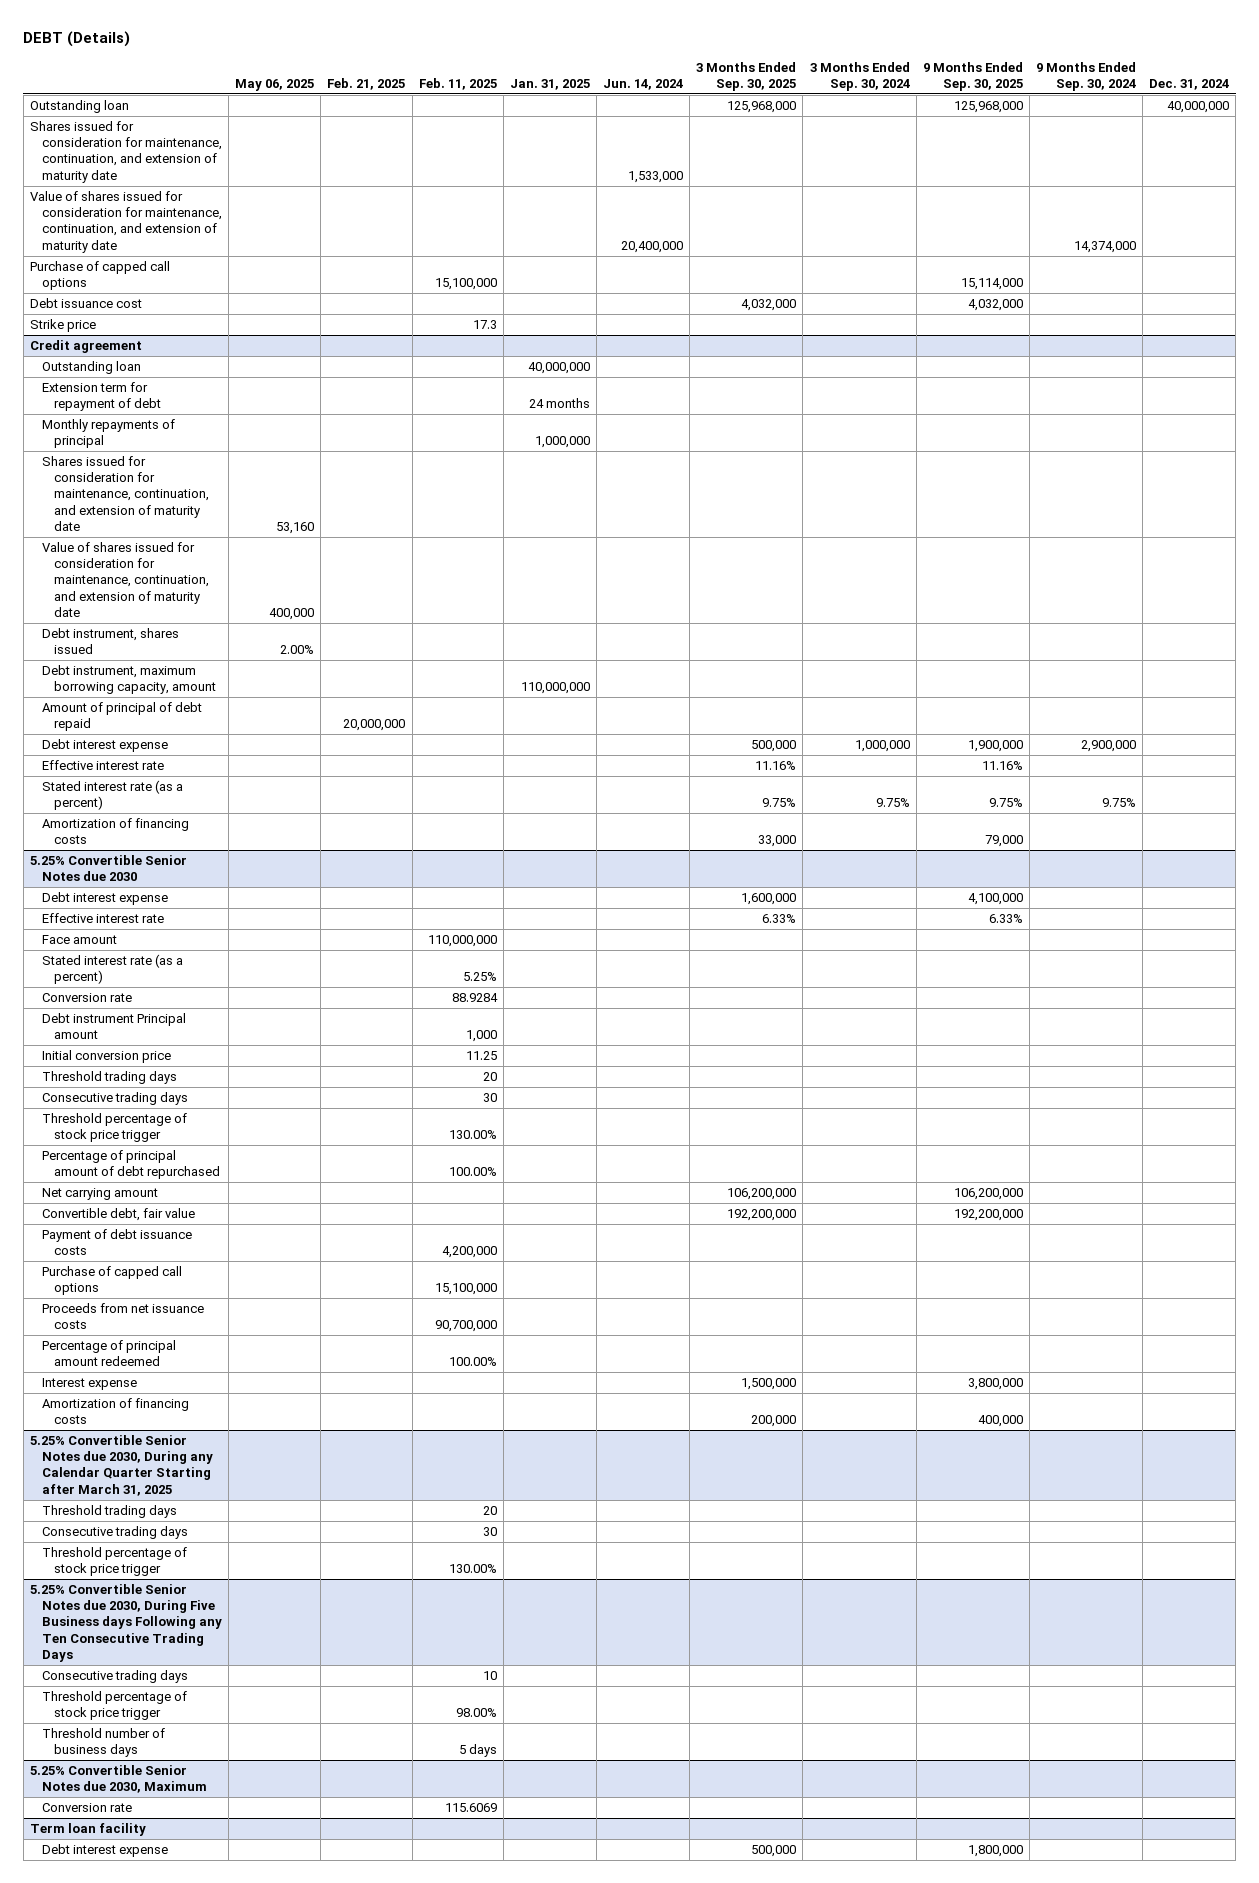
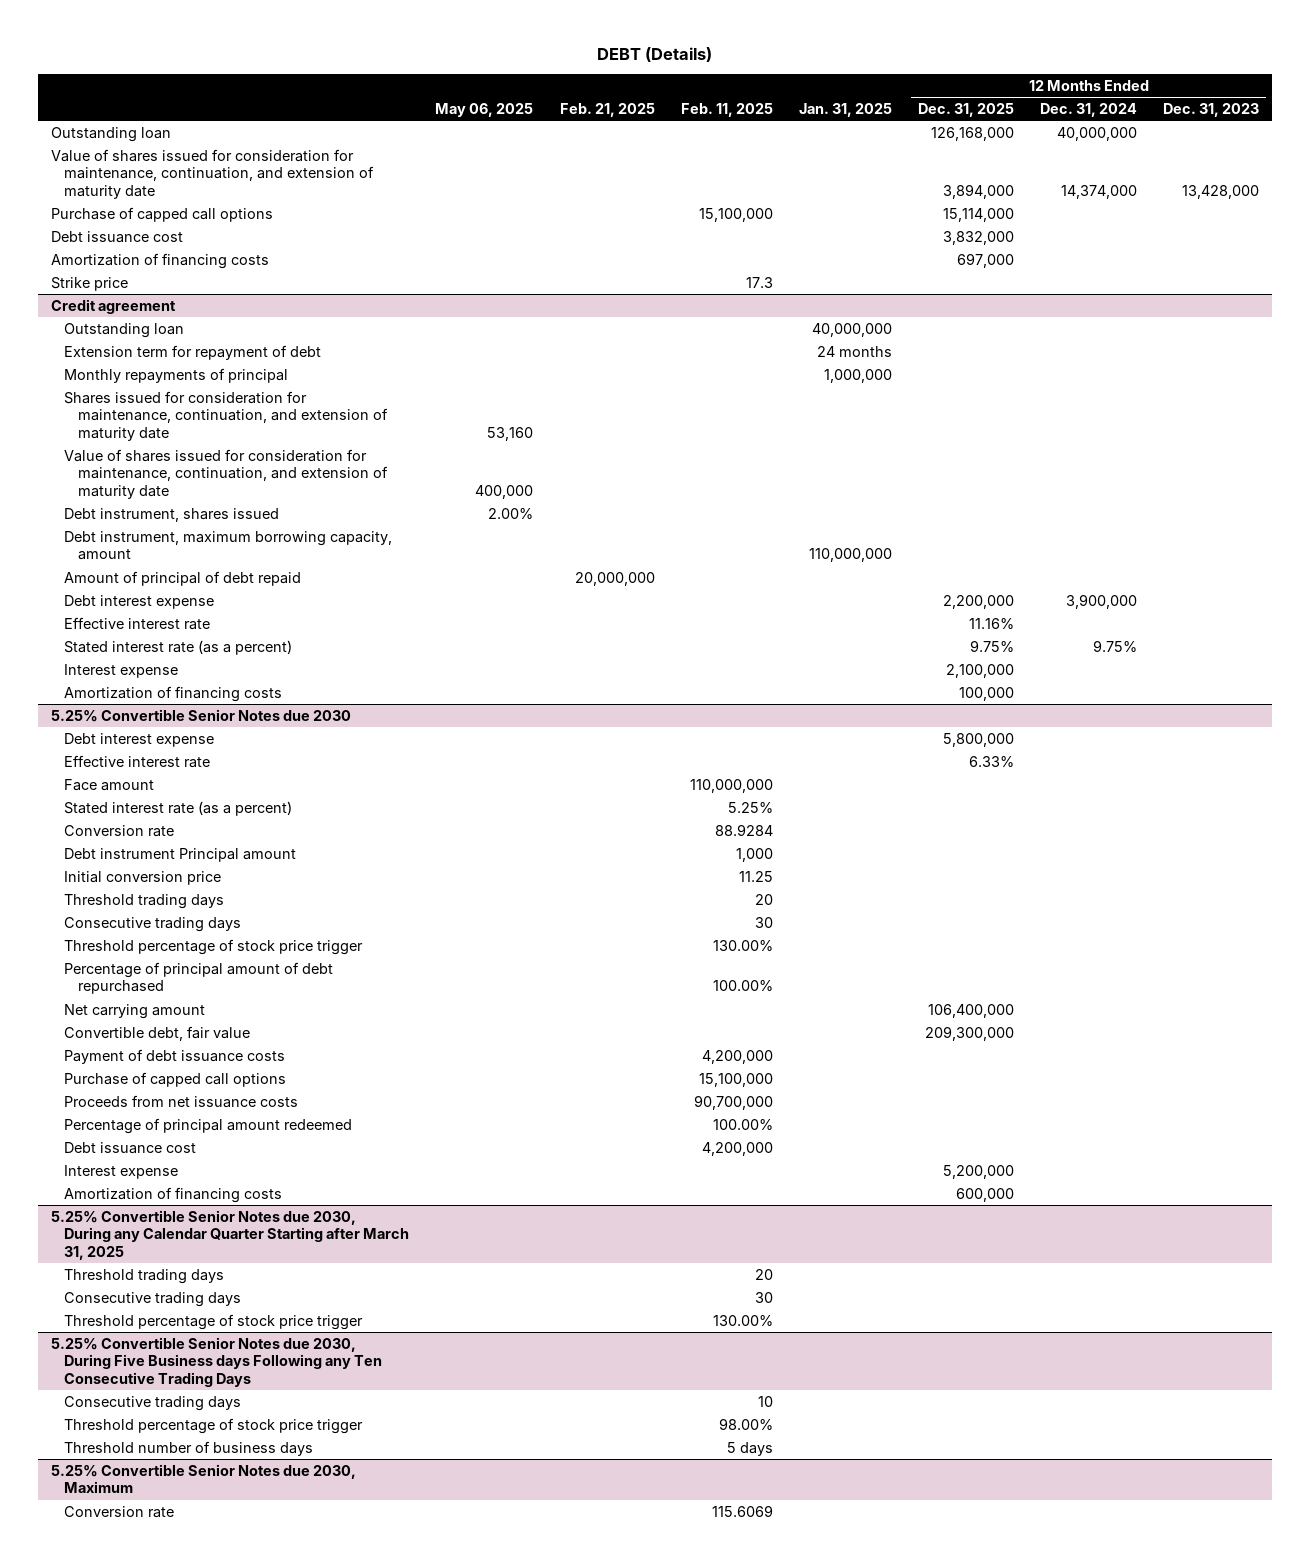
- | May 06, 2025 | Feb. 21, 2025 | Feb. 11, 2025 | Jan. 31, 2025 | Jun. 14, 2024 | 3 Months Ended Sep. 30, 2025 | 3 Months Ended Sep. 30, 2024 | 9 Months Ended Sep. 30, 2025 | 9 Months Ended Sep. 30, 2024 | Dec. 31, 2024
+ | May 06, 2025 | Feb. 21, 2025 | Feb. 11, 2025 | Jan. 31, 2025 | 12 Months Ended Dec. 31, 2025 | 12 Months Ended Dec. 31, 2024 | 12 Months Ended Dec. 31, 2023
- Shares issued for consideration for maintenance, continuation, and extension of maturity date | | | | | 1,533,000 | | | | |
+ Amortization of financing costs | | | | | 697,000 | |
@ Credit agreement
+ Interest expense | | | | | 2,100,000 | |
@ 5.25% Convertible Senior Notes due 2030
+ Debt issuance cost | | | 4,200,000 | | | |
- Term loan facility
- Debt interest expense | | | | | | 500,000 | | 1,800,000 | |

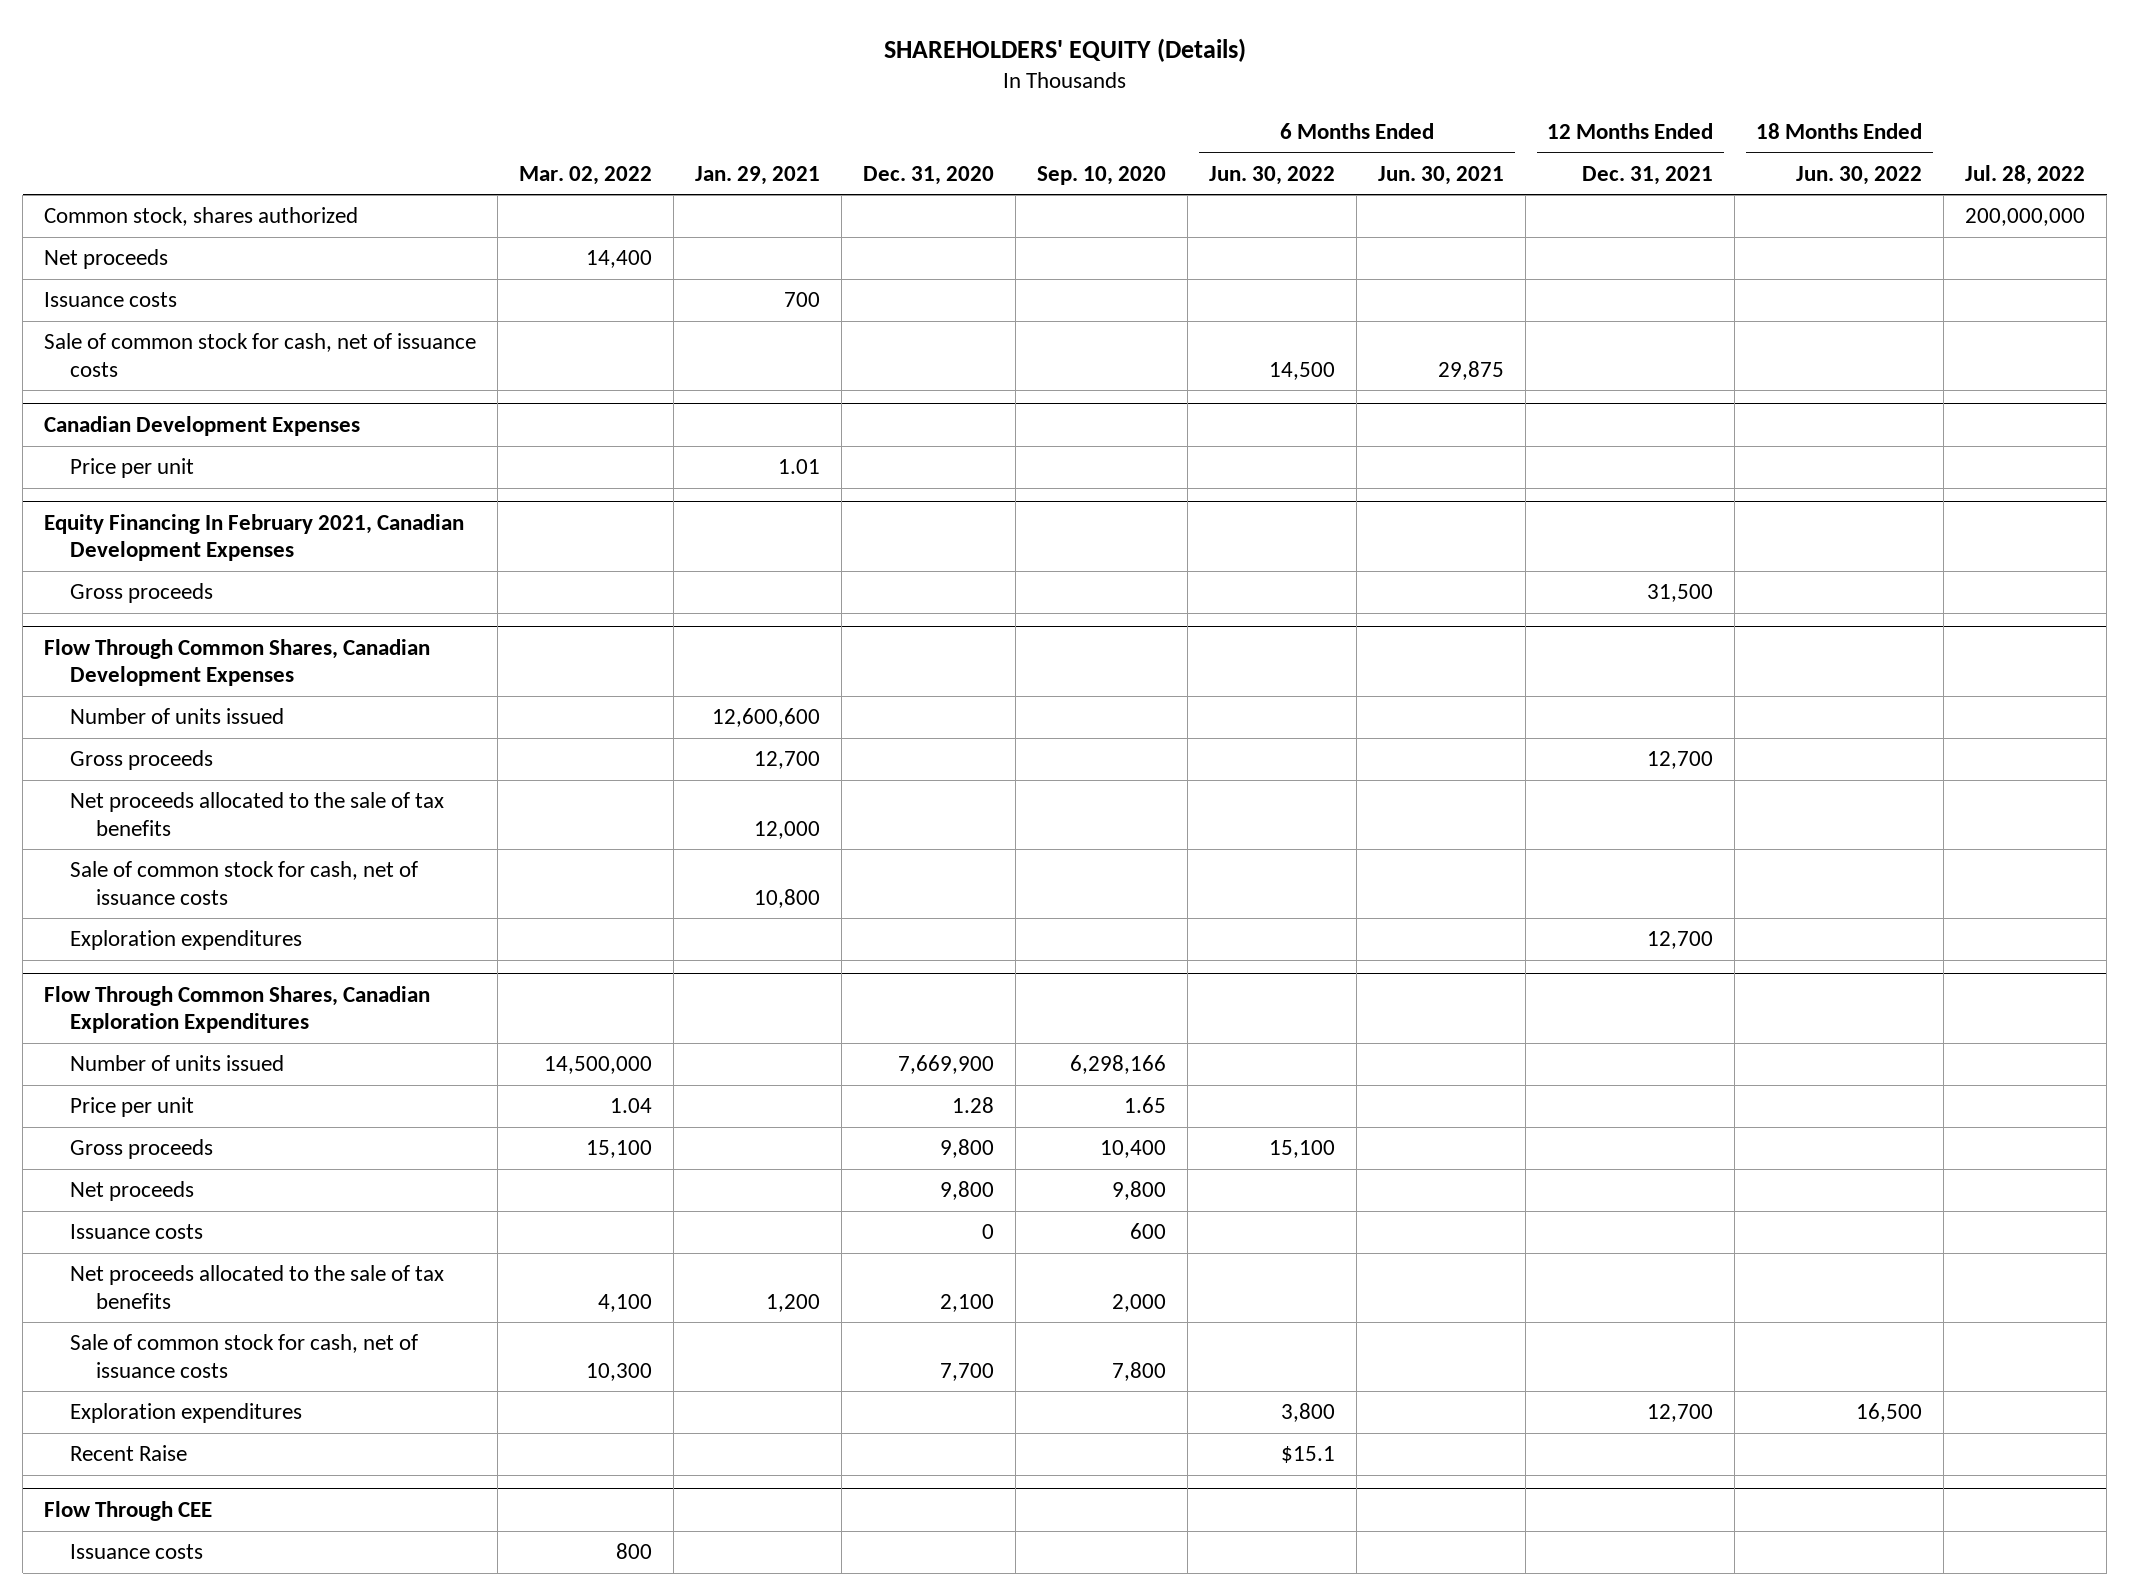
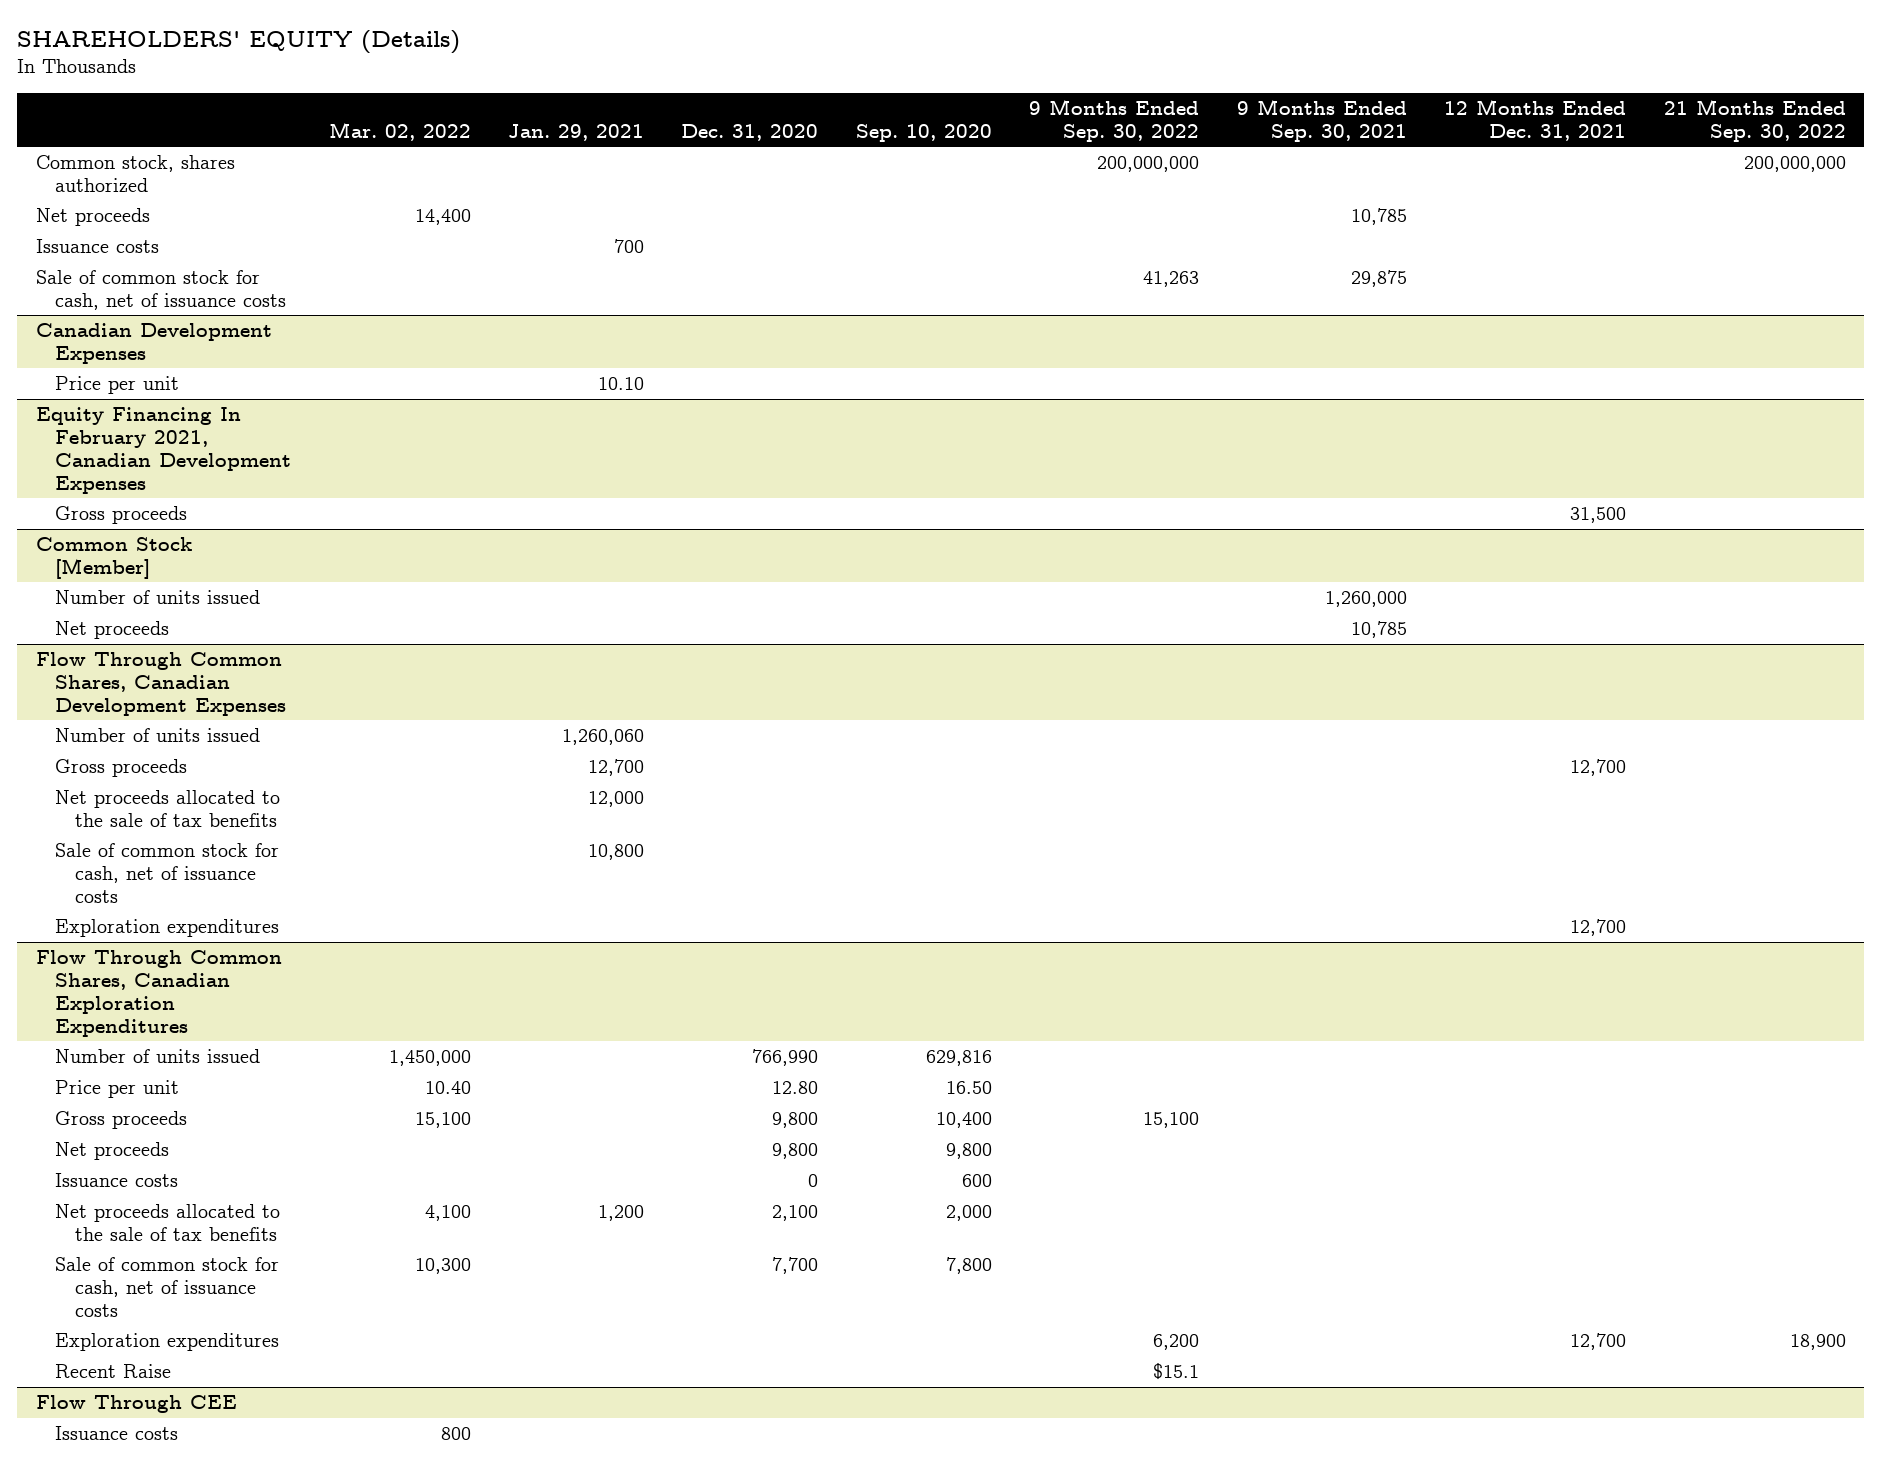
- | Mar. 02, 2022 | Jan. 29, 2021 | Dec. 31, 2020 | Sep. 10, 2020 | 6 Months Ended Jun. 30, 2022 | 6 Months Ended Jun. 30, 2021 | 12 Months Ended Dec. 31, 2021 | 18 Months Ended Jun. 30, 2022 | Jul. 28, 2022
+ | Mar. 02, 2022 | Jan. 29, 2021 | Dec. 31, 2020 | Sep. 10, 2020 | 9 Months Ended Sep. 30, 2022 | 9 Months Ended Sep. 30, 2021 | 12 Months Ended Dec. 31, 2021 | 21 Months Ended Sep. 30, 2022
@ Canadian Development Expenses
- Price per unit | | 1.01 | | | | | | |
+ Price per unit | | 10.10 | | | | | |
+ Common Stock [Member]
+ Number of units issued | | | | | | 1,260,000 | |
+ Net proceeds | | | | | | 10,785 | |
@ Flow Through Common Shares, Canadian Development Expenses
- Number of units issued | | 12,600,600 | | | | | | |
+ Number of units issued | | 1,260,060 | | | | | |
@ Flow Through Common Shares, Canadian Exploration Expenditures
- Number of units issued | 14,500,000 | | 7,669,900 | 6,298,166 | | | | |
- Price per unit | 1.04 | | 1.28 | 1.65 | | | | |
+ Number of units issued | 1,450,000 | | 766,990 | 629,816 | | | |
+ Price per unit | 10.40 | | 12.80 | 16.50 | | | |

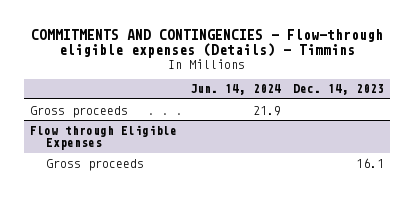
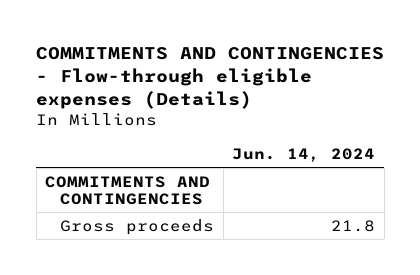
- COMMITMENTS AND CONTINGENCIES - Flow-through eligible expenses (Details) - Timmins
+ COMMITMENTS AND CONTINGENCIES - Flow-through eligible expenses (Details)
- | Jun. 14, 2024 | Dec. 14, 2023
+ | Jun. 14, 2024
- Gross proceeds | 21.9 |
- Flow through Eligible Expenses
- Gross proceeds | | 16.1
+ COMMITMENTS AND CONTINGENCIES
+ Gross proceeds | 21.8

